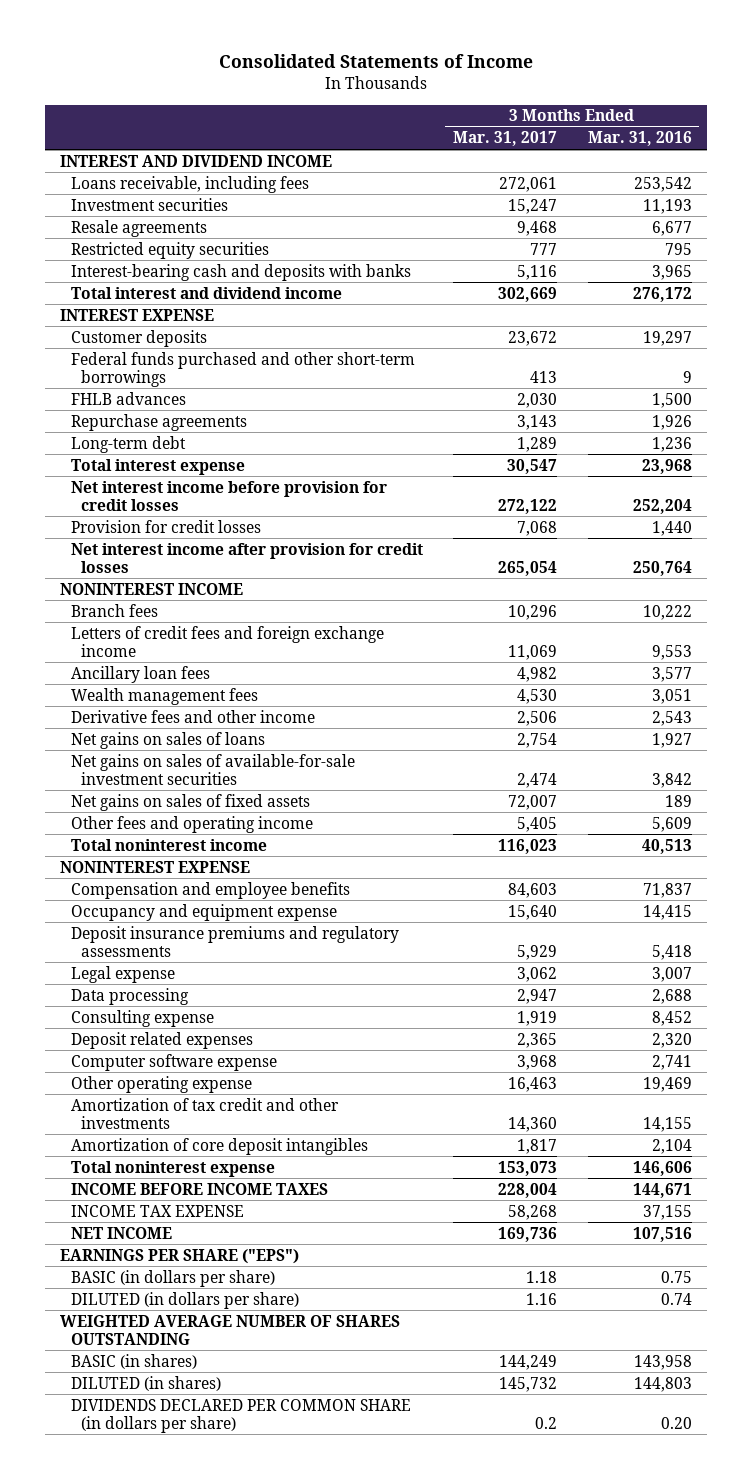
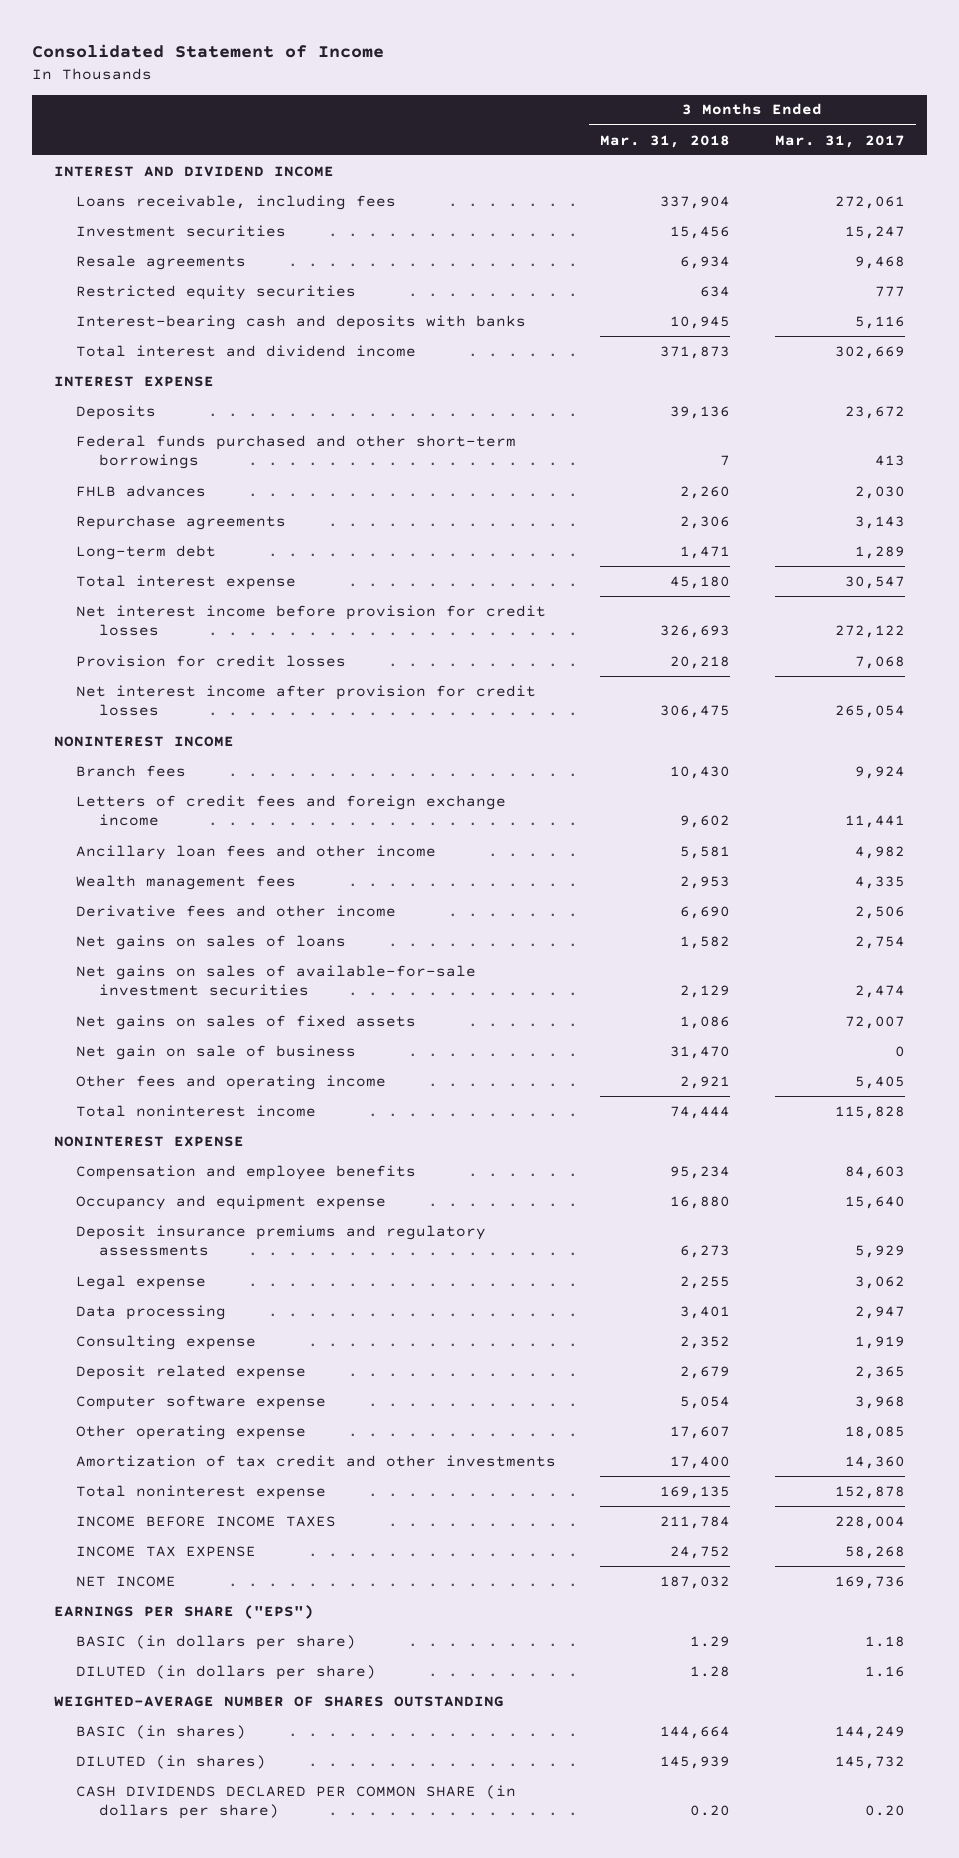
- Consolidated Statements of Income
+ Consolidated Statement of Income
- | 3 Months Ended Mar. 31, 2017 | 3 Months Ended Mar. 31, 2016
+ | 3 Months Ended Mar. 31, 2018 | 3 Months Ended Mar. 31, 2017
- Customer deposits | 23,672 | 19,297
+ Deposits | 39,136 | 23,672
- Branch fees | 10,296 | 10,222
- Letters of credit fees and foreign exchange income | 11,069 | 9,553
- Ancillary loan fees | 4,982 | 3,577
- Wealth management fees | 4,530 | 3,051
+ Branch fees | 10,430 | 9,924
+ Letters of credit fees and foreign exchange income | 9,602 | 11,441
+ Ancillary loan fees and other income | 5,581 | 4,982
+ Wealth management fees | 2,953 | 4,335
+ Net gain on sale of business | 31,470 | 0
- Total noninterest income | 116,023 | 40,513
+ Total noninterest income | 74,444 | 115,828
- Deposit related expenses | 2,365 | 2,320
+ Deposit related expense | 2,679 | 2,365
- Other operating expense | 16,463 | 19,469
+ Other operating expense | 17,607 | 18,085
- Amortization of core deposit intangibles | 1,817 | 2,104
- Total noninterest expense | 153,073 | 146,606
+ Total noninterest expense | 169,135 | 152,878
- WEIGHTED AVERAGE NUMBER OF SHARES OUTSTANDING
+ WEIGHTED-AVERAGE NUMBER OF SHARES OUTSTANDING
- DIVIDENDS DECLARED PER COMMON SHARE (in dollars per share) | 0.2 | 0.20
+ CASH DIVIDENDS DECLARED PER COMMON SHARE (in dollars per share) | 0.20 | 0.20

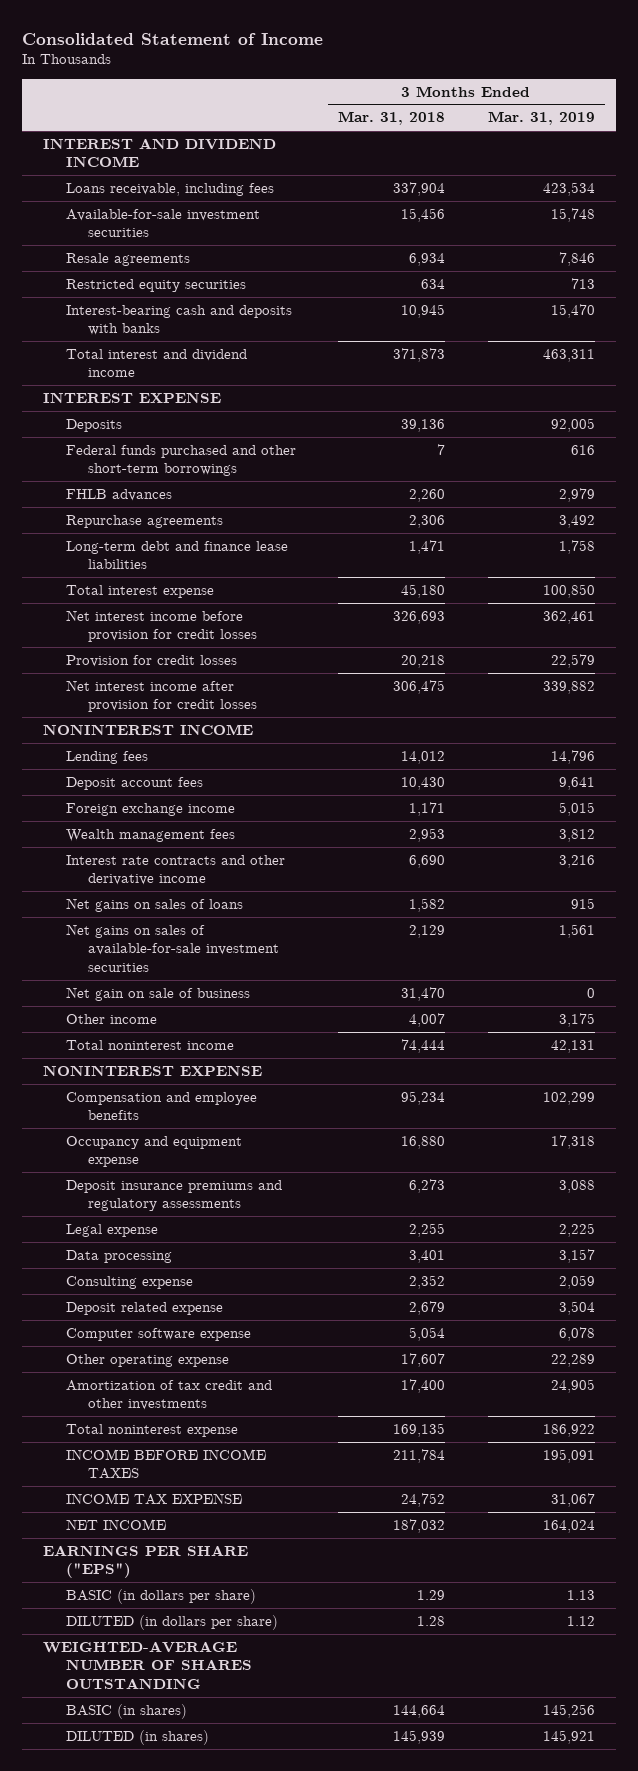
- | 3 Months Ended Mar. 31, 2018 | 3 Months Ended Mar. 31, 2017
+ | 3 Months Ended Mar. 31, 2018 | 3 Months Ended Mar. 31, 2019
- Investment securities | 15,456 | 15,247
+ Available-for-sale investment securities | 15,456 | 15,748
- Long-term debt | 1,471 | 1,289
+ Long-term debt and finance lease liabilities | 1,471 | 1,758
- Branch fees | 10,430 | 9,924
- Letters of credit fees and foreign exchange income | 9,602 | 11,441
- Ancillary loan fees and other income | 5,581 | 4,982
+ Lending fees | 14,012 | 14,796
+ Deposit account fees | 10,430 | 9,641
+ Foreign exchange income | 1,171 | 5,015
- Derivative fees and other income | 6,690 | 2,506
+ Interest rate contracts and other derivative income | 6,690 | 3,216
- Net gains on sales of fixed assets | 1,086 | 72,007
- Other fees and operating income | 2,921 | 5,405
+ Other income | 4,007 | 3,175
- CASH DIVIDENDS DECLARED PER COMMON SHARE (in dollars per share) | 0.20 | 0.20

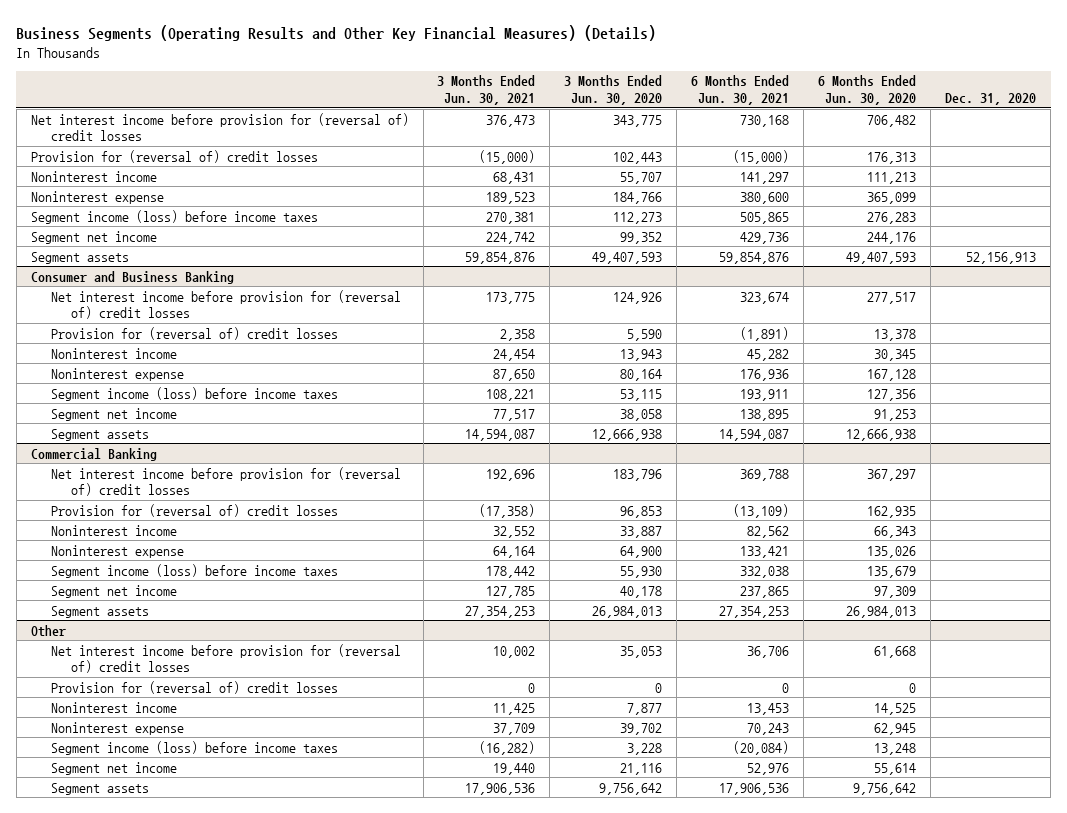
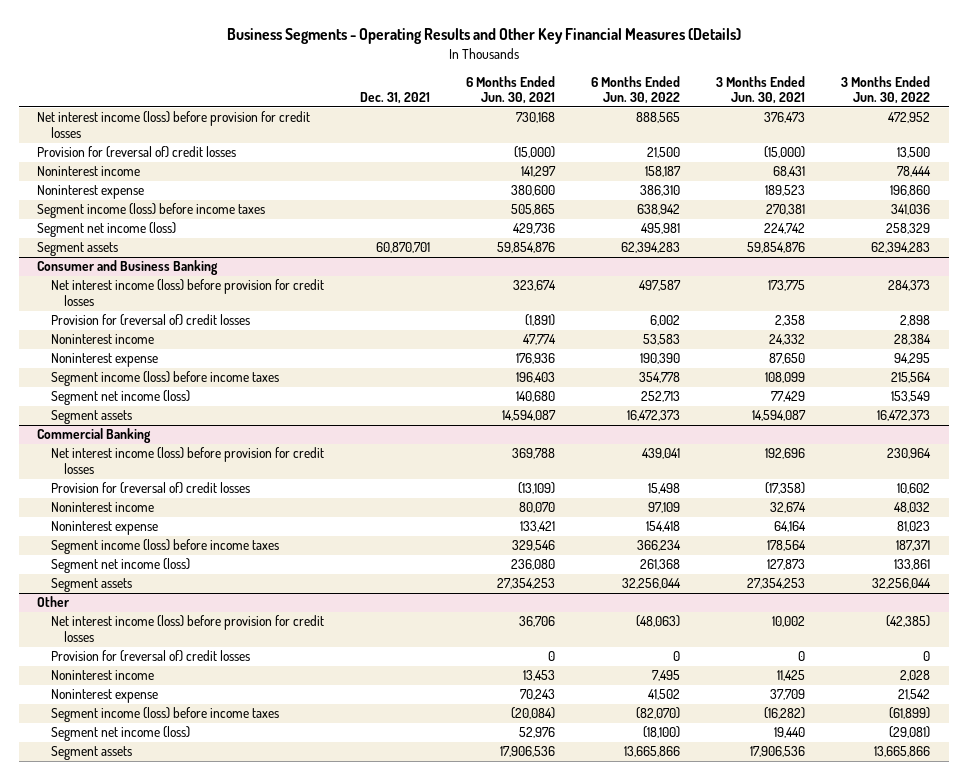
- Business Segments (Operating Results and Other Key Financial Measures) (Details)
+ Business Segments - Operating Results and Other Key Financial Measures (Details)
- | 3 Months Ended Jun. 30, 2021 | 3 Months Ended Jun. 30, 2020 | 6 Months Ended Jun. 30, 2021 | 6 Months Ended Jun. 30, 2020 | Dec. 31, 2020
+ | Dec. 31, 2021 | 6 Months Ended Jun. 30, 2021 | 6 Months Ended Jun. 30, 2022 | 3 Months Ended Jun. 30, 2021 | 3 Months Ended Jun. 30, 2022
- Net interest income before provision for (reversal of) credit losses | 376,473 | 343,775 | 730,168 | 706,482 |
+ Net interest income (loss) before provision for credit losses | | 730,168 | 888,565 | 376,473 | 472,952
- Segment net income | 224,742 | 99,352 | 429,736 | 244,176 |
+ Segment net income (loss) | | 429,736 | 495,981 | 224,742 | 258,329
@ Consumer and Business Banking
- Net interest income before provision for (reversal of) credit losses | 173,775 | 124,926 | 323,674 | 277,517 |
+ Net interest income (loss) before provision for credit losses | | 323,674 | 497,587 | 173,775 | 284,373
- Noninterest income | 24,454 | 13,943 | 45,282 | 30,345 |
+ Noninterest income | | 47,774 | 53,583 | 24,332 | 28,384
- Segment income (loss) before income taxes | 108,221 | 53,115 | 193,911 | 127,356 |
- Segment net income | 77,517 | 38,058 | 138,895 | 91,253 |
+ Segment income (loss) before income taxes | | 196,403 | 354,778 | 108,099 | 215,564
+ Segment net income (loss) | | 140,680 | 252,713 | 77,429 | 153,549
@ Commercial Banking
- Net interest income before provision for (reversal of) credit losses | 192,696 | 183,796 | 369,788 | 367,297 |
+ Net interest income (loss) before provision for credit losses | | 369,788 | 439,041 | 192,696 | 230,964
- Noninterest income | 32,552 | 33,887 | 82,562 | 66,343 |
+ Noninterest income | | 80,070 | 97,109 | 32,674 | 48,032
- Segment income (loss) before income taxes | 178,442 | 55,930 | 332,038 | 135,679 |
- Segment net income | 127,785 | 40,178 | 237,865 | 97,309 |
+ Segment income (loss) before income taxes | | 329,546 | 366,234 | 178,564 | 187,371
+ Segment net income (loss) | | 236,080 | 261,368 | 127,873 | 133,861
@ Other
- Net interest income before provision for (reversal of) credit losses | 10,002 | 35,053 | 36,706 | 61,668 |
+ Net interest income (loss) before provision for credit losses | | 36,706 | (48,063) | 10,002 | (42,385)
- Segment net income | 19,440 | 21,116 | 52,976 | 55,614 |
+ Segment net income (loss) | | 52,976 | (18,100) | 19,440 | (29,081)

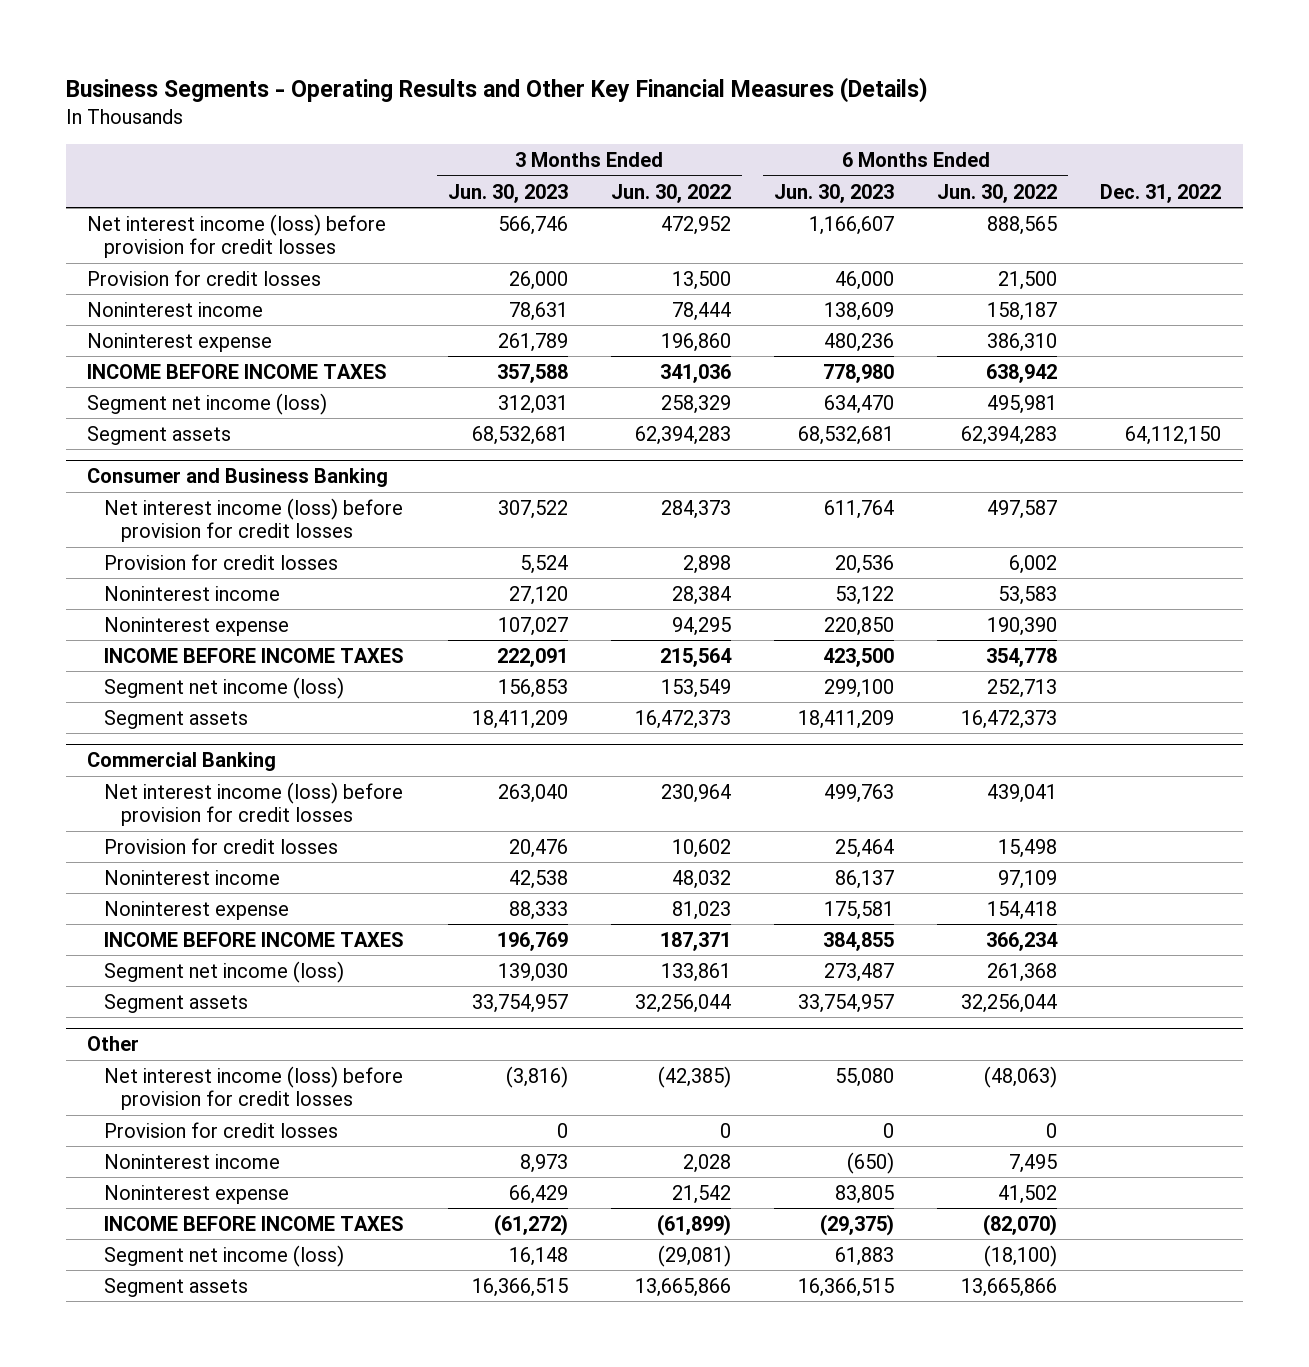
- | Dec. 31, 2021 | 6 Months Ended Jun. 30, 2021 | 6 Months Ended Jun. 30, 2022 | 3 Months Ended Jun. 30, 2021 | 3 Months Ended Jun. 30, 2022
+ | 3 Months Ended Jun. 30, 2023 | 3 Months Ended Jun. 30, 2022 | 6 Months Ended Jun. 30, 2023 | 6 Months Ended Jun. 30, 2022 | Dec. 31, 2022
- Provision for (reversal of) credit losses | | (15,000) | 21,500 | (15,000) | 13,500
+ Provision for credit losses | 26,000 | 13,500 | 46,000 | 21,500 |
- Segment income (loss) before income taxes | | 505,865 | 638,942 | 270,381 | 341,036
+ INCOME BEFORE INCOME TAXES | 357,588 | 341,036 | 778,980 | 638,942 |
@ Consumer and Business Banking
- Provision for (reversal of) credit losses | | (1,891) | 6,002 | 2,358 | 2,898
+ Provision for credit losses | 5,524 | 2,898 | 20,536 | 6,002 |
- Segment income (loss) before income taxes | | 196,403 | 354,778 | 108,099 | 215,564
+ INCOME BEFORE INCOME TAXES | 222,091 | 215,564 | 423,500 | 354,778 |
@ Commercial Banking
- Provision for (reversal of) credit losses | | (13,109) | 15,498 | (17,358) | 10,602
+ Provision for credit losses | 20,476 | 10,602 | 25,464 | 15,498 |
- Segment income (loss) before income taxes | | 329,546 | 366,234 | 178,564 | 187,371
+ INCOME BEFORE INCOME TAXES | 196,769 | 187,371 | 384,855 | 366,234 |
@ Other
- Provision for (reversal of) credit losses | | 0 | 0 | 0 | 0
+ Provision for credit losses | 0 | 0 | 0 | 0 |
- Segment income (loss) before income taxes | | (20,084) | (82,070) | (16,282) | (61,899)
+ INCOME BEFORE INCOME TAXES | (61,272) | (61,899) | (29,375) | (82,070) |

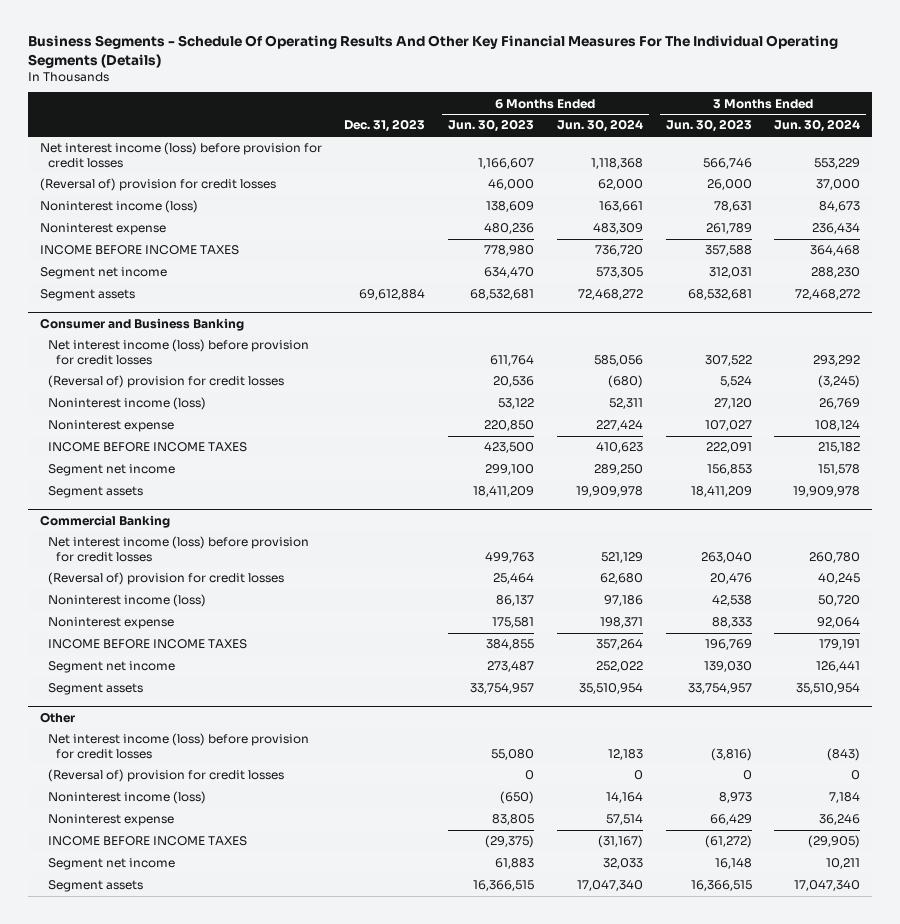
- Business Segments - Operating Results and Other Key Financial Measures (Details)
+ Business Segments - Schedule Of Operating Results And Other Key Financial Measures For The Individual Operating Segments (Details)
- | 3 Months Ended Jun. 30, 2023 | 3 Months Ended Jun. 30, 2022 | 6 Months Ended Jun. 30, 2023 | 6 Months Ended Jun. 30, 2022 | Dec. 31, 2022
+ | Dec. 31, 2023 | 6 Months Ended Jun. 30, 2023 | 6 Months Ended Jun. 30, 2024 | 3 Months Ended Jun. 30, 2023 | 3 Months Ended Jun. 30, 2024
- Provision for credit losses | 26,000 | 13,500 | 46,000 | 21,500 |
- Noninterest income | 78,631 | 78,444 | 138,609 | 158,187 |
+ (Reversal of) provision for credit losses | | 46,000 | 62,000 | 26,000 | 37,000
+ Noninterest income (loss) | | 138,609 | 163,661 | 78,631 | 84,673
- Segment net income (loss) | 312,031 | 258,329 | 634,470 | 495,981 |
+ Segment net income | | 634,470 | 573,305 | 312,031 | 288,230
@ Consumer and Business Banking
- Provision for credit losses | 5,524 | 2,898 | 20,536 | 6,002 |
- Noninterest income | 27,120 | 28,384 | 53,122 | 53,583 |
+ (Reversal of) provision for credit losses | | 20,536 | (680) | 5,524 | (3,245)
+ Noninterest income (loss) | | 53,122 | 52,311 | 27,120 | 26,769
- Segment net income (loss) | 156,853 | 153,549 | 299,100 | 252,713 |
+ Segment net income | | 299,100 | 289,250 | 156,853 | 151,578
@ Commercial Banking
- Provision for credit losses | 20,476 | 10,602 | 25,464 | 15,498 |
- Noninterest income | 42,538 | 48,032 | 86,137 | 97,109 |
+ (Reversal of) provision for credit losses | | 25,464 | 62,680 | 20,476 | 40,245
+ Noninterest income (loss) | | 86,137 | 97,186 | 42,538 | 50,720
- Segment net income (loss) | 139,030 | 133,861 | 273,487 | 261,368 |
+ Segment net income | | 273,487 | 252,022 | 139,030 | 126,441
@ Other
- Provision for credit losses | 0 | 0 | 0 | 0 |
- Noninterest income | 8,973 | 2,028 | (650) | 7,495 |
+ (Reversal of) provision for credit losses | | 0 | 0 | 0 | 0
+ Noninterest income (loss) | | (650) | 14,164 | 8,973 | 7,184
- Segment net income (loss) | 16,148 | (29,081) | 61,883 | (18,100) |
+ Segment net income | | 61,883 | 32,033 | 16,148 | 10,211

